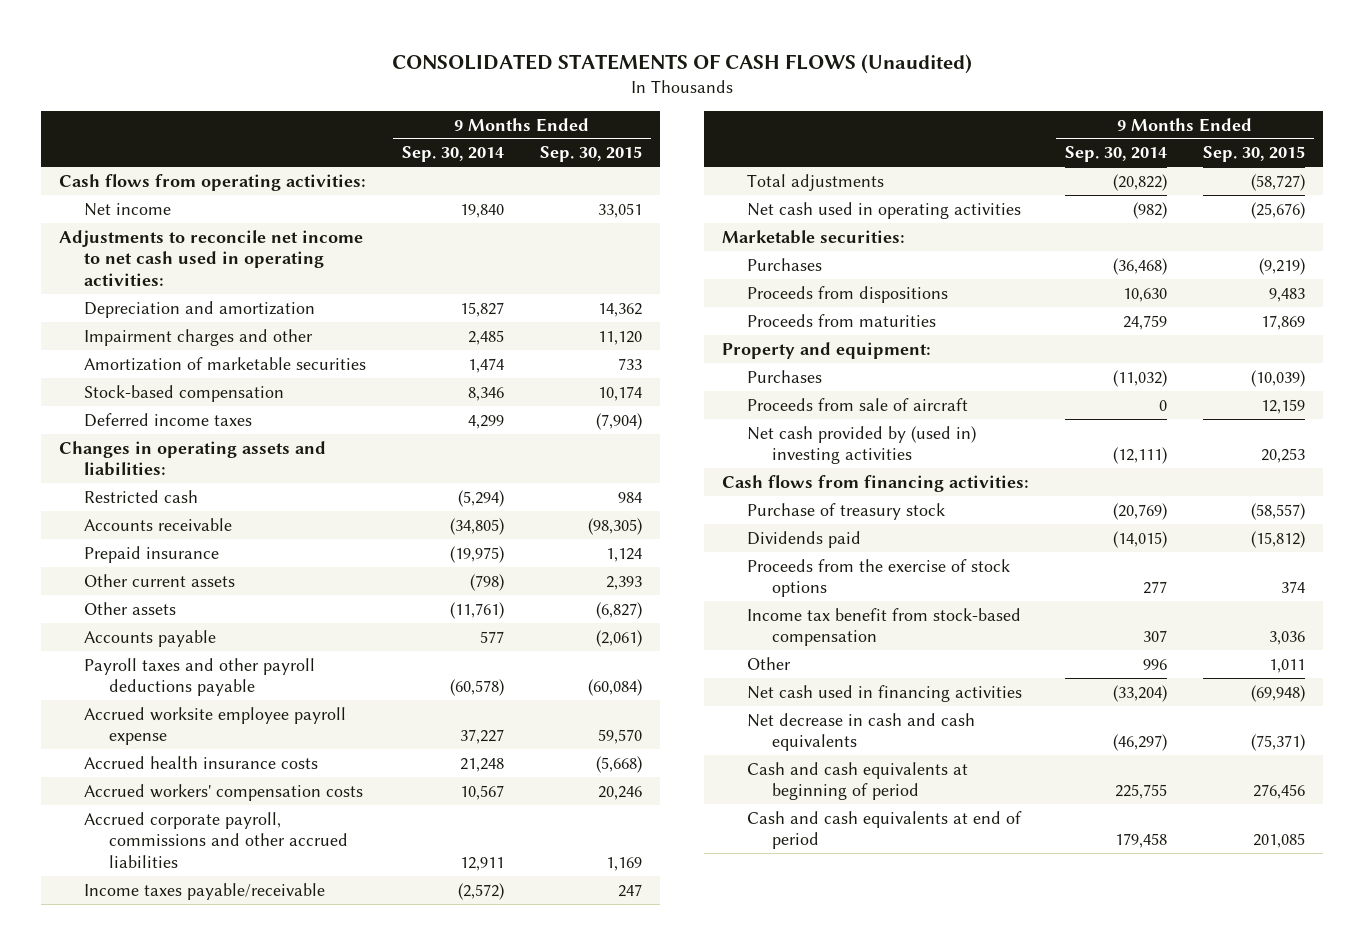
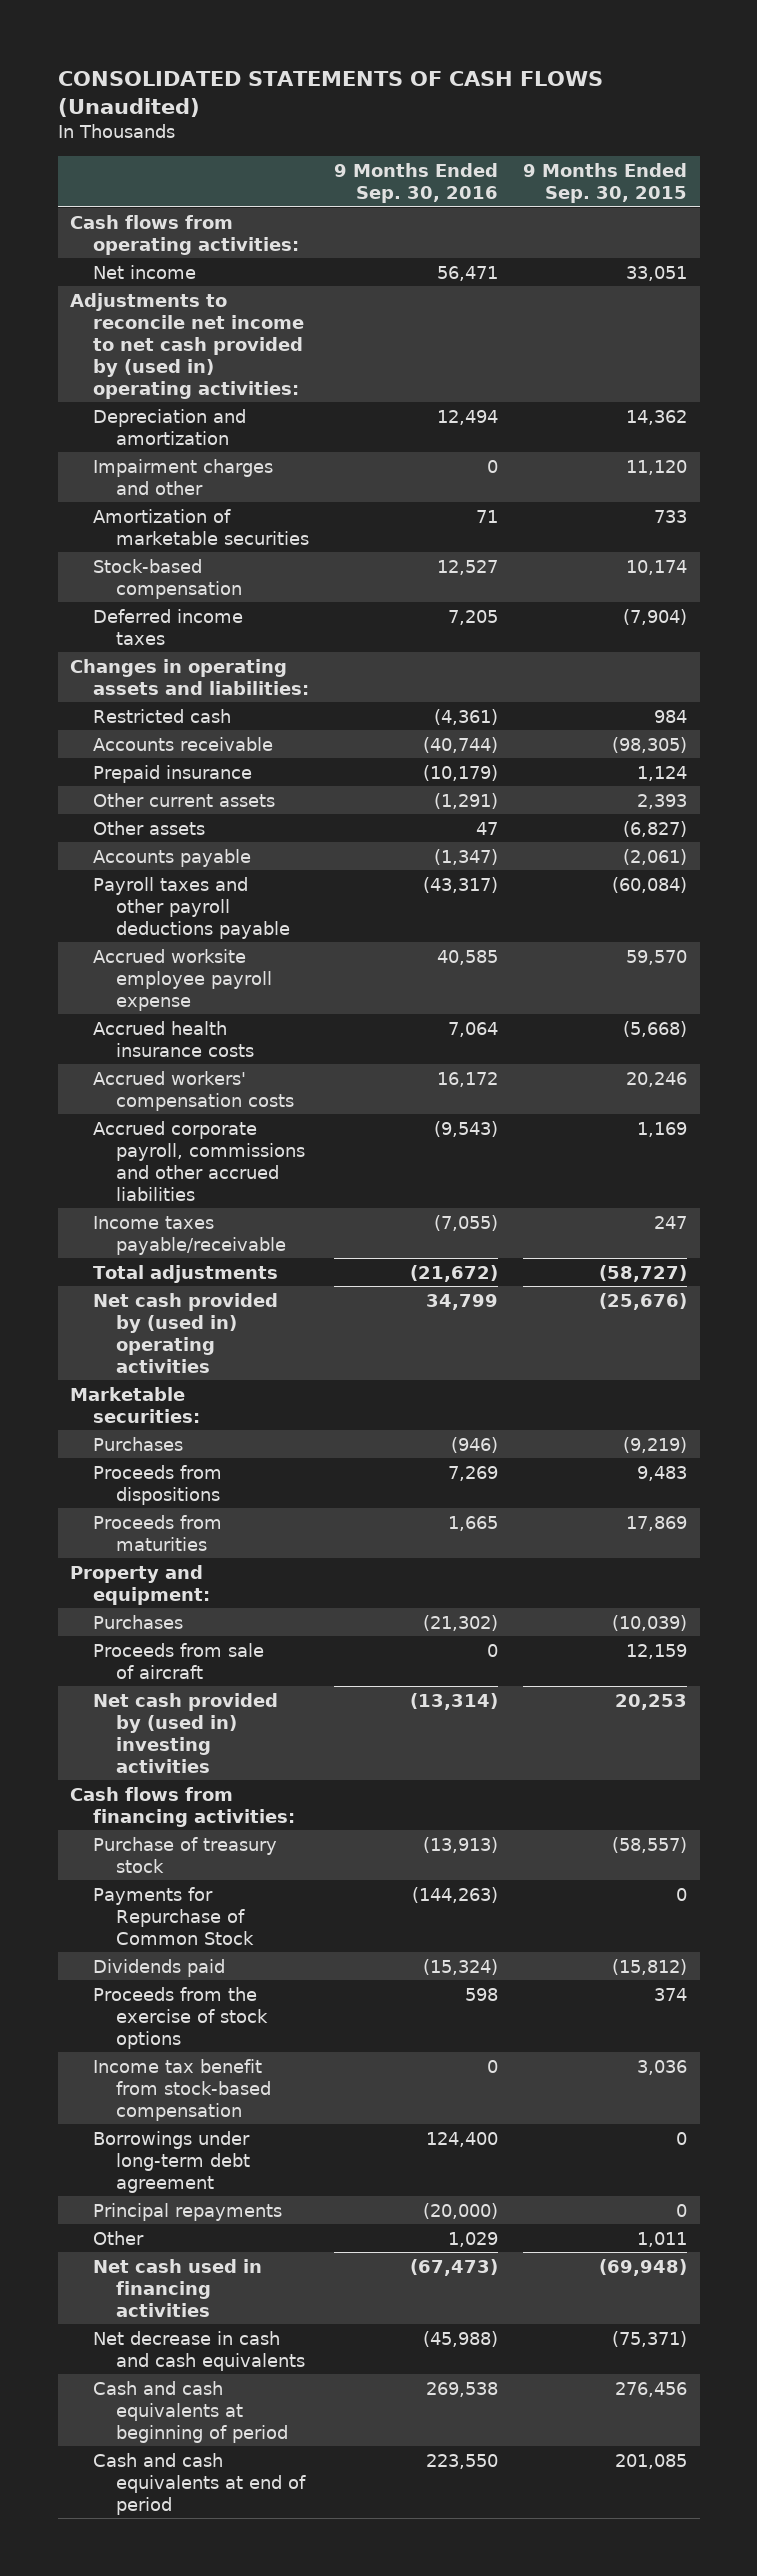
- | 9 Months Ended Sep. 30, 2014 | 9 Months Ended Sep. 30, 2015
+ | 9 Months Ended Sep. 30, 2016 | 9 Months Ended Sep. 30, 2015
- Adjustments to reconcile net income to net cash used in operating activities:
+ Adjustments to reconcile net income to net cash provided by (used in) operating activities:
- Net cash used in operating activities | (982) | (25,676)
+ Net cash provided by (used in) operating activities | 34,799 | (25,676)
+ Payments for Repurchase of Common Stock | (144,263) | 0
+ Borrowings under long-term debt agreement | 124,400 | 0
+ Principal repayments | (20,000) | 0

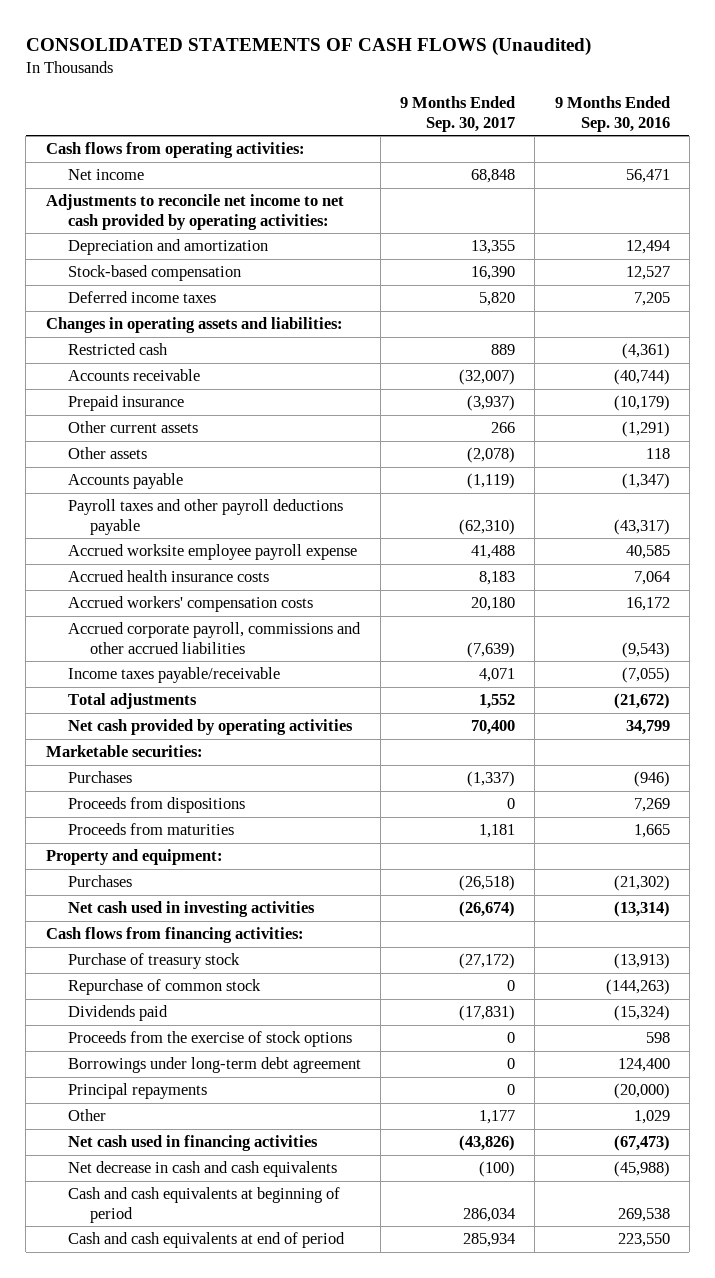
- | 9 Months Ended Sep. 30, 2016 | 9 Months Ended Sep. 30, 2015
+ | 9 Months Ended Sep. 30, 2017 | 9 Months Ended Sep. 30, 2016
- Adjustments to reconcile net income to net cash provided by (used in) operating activities:
+ Adjustments to reconcile net income to net cash provided by operating activities:
- Impairment charges and other | 0 | 11,120
- Amortization of marketable securities | 71 | 733
- Other assets | 47 | (6,827)
+ Other assets | (2,078) | 118
- Net cash provided by (used in) operating activities | 34,799 | (25,676)
+ Net cash provided by operating activities | 70,400 | 34,799
- Proceeds from sale of aircraft | 0 | 12,159
- Net cash provided by (used in) investing activities | (13,314) | 20,253
+ Net cash used in investing activities | (26,674) | (13,314)
- Payments for Repurchase of Common Stock | (144,263) | 0
+ Repurchase of common stock | 0 | (144,263)
- Income tax benefit from stock-based compensation | 0 | 3,036

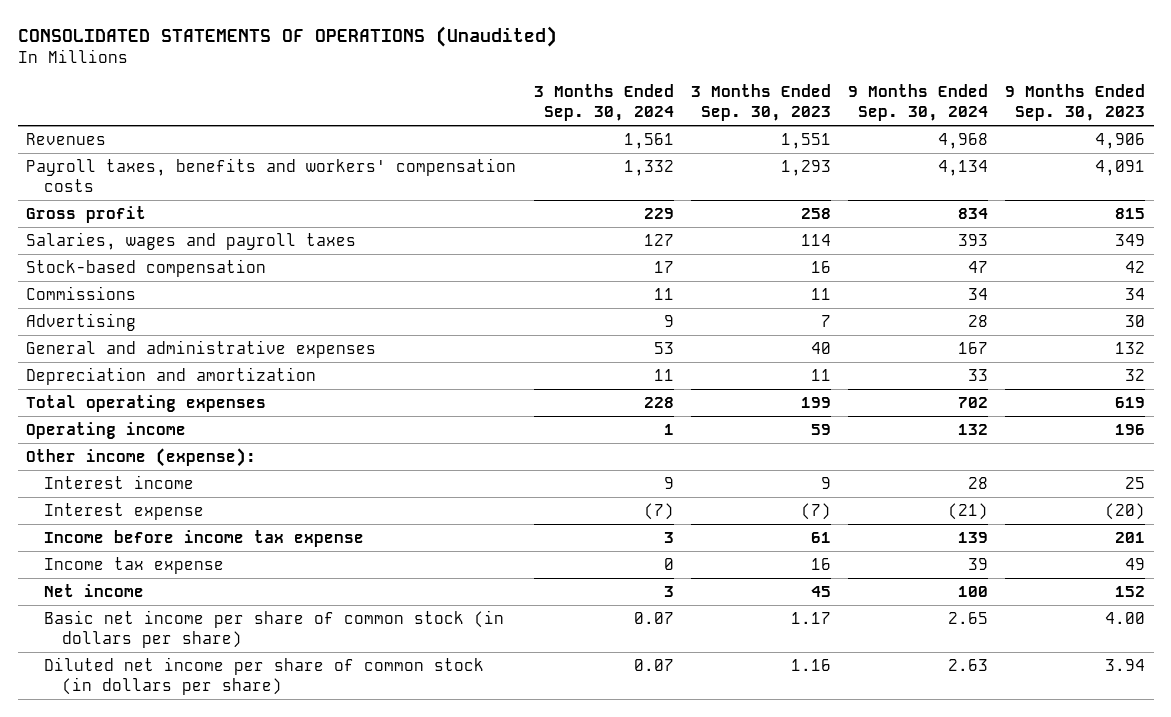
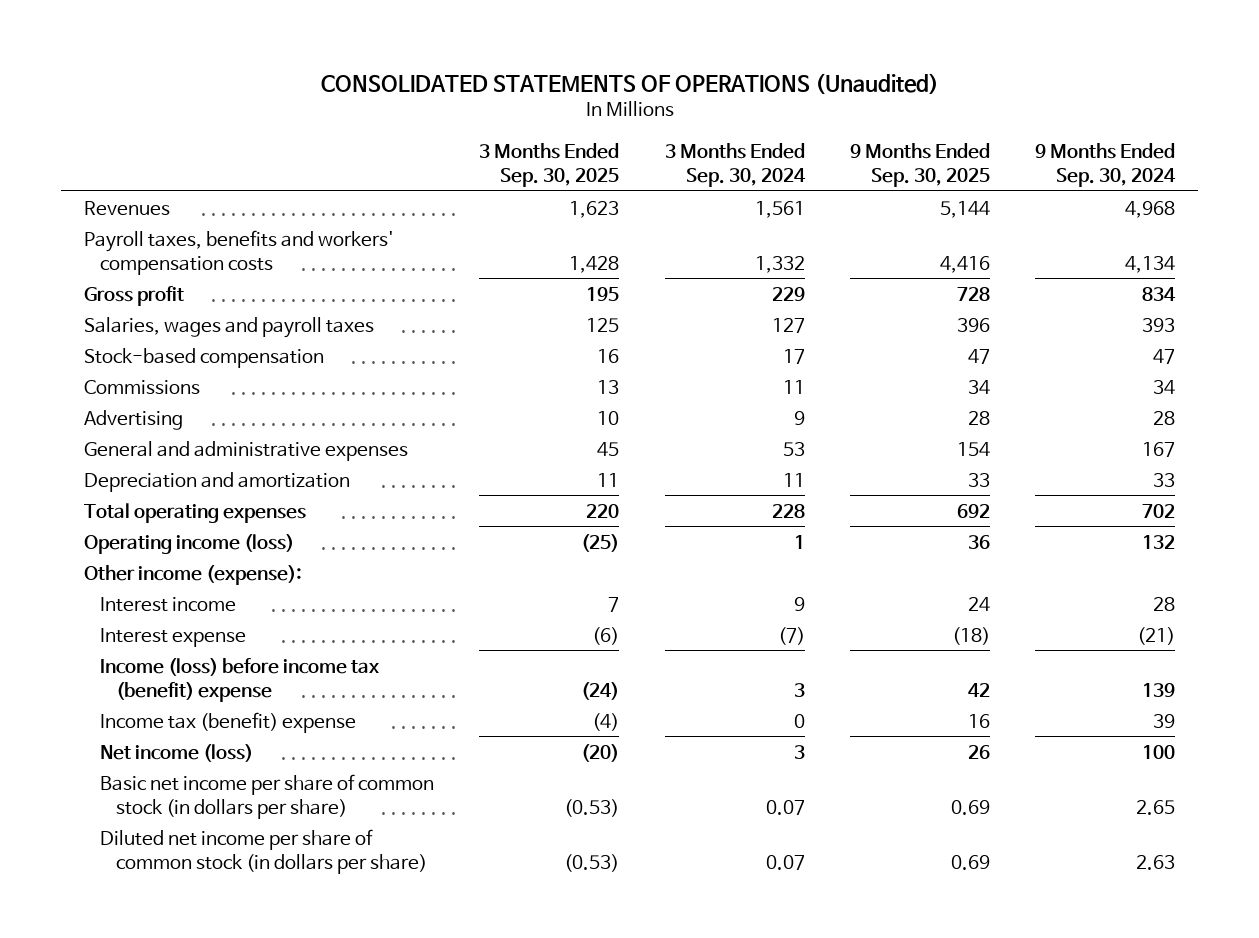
- | 3 Months Ended Sep. 30, 2024 | 3 Months Ended Sep. 30, 2023 | 9 Months Ended Sep. 30, 2024 | 9 Months Ended Sep. 30, 2023
+ | 3 Months Ended Sep. 30, 2025 | 3 Months Ended Sep. 30, 2024 | 9 Months Ended Sep. 30, 2025 | 9 Months Ended Sep. 30, 2024
- Operating income | 1 | 59 | 132 | 196
+ Operating income (loss) | (25) | 1 | 36 | 132
- Income before income tax expense | 3 | 61 | 139 | 201
- Income tax expense | 0 | 16 | 39 | 49
- Net income | 3 | 45 | 100 | 152
+ Income (loss) before income tax (benefit) expense | (24) | 3 | 42 | 139
+ Income tax (benefit) expense | (4) | 0 | 16 | 39
+ Net income (loss) | (20) | 3 | 26 | 100

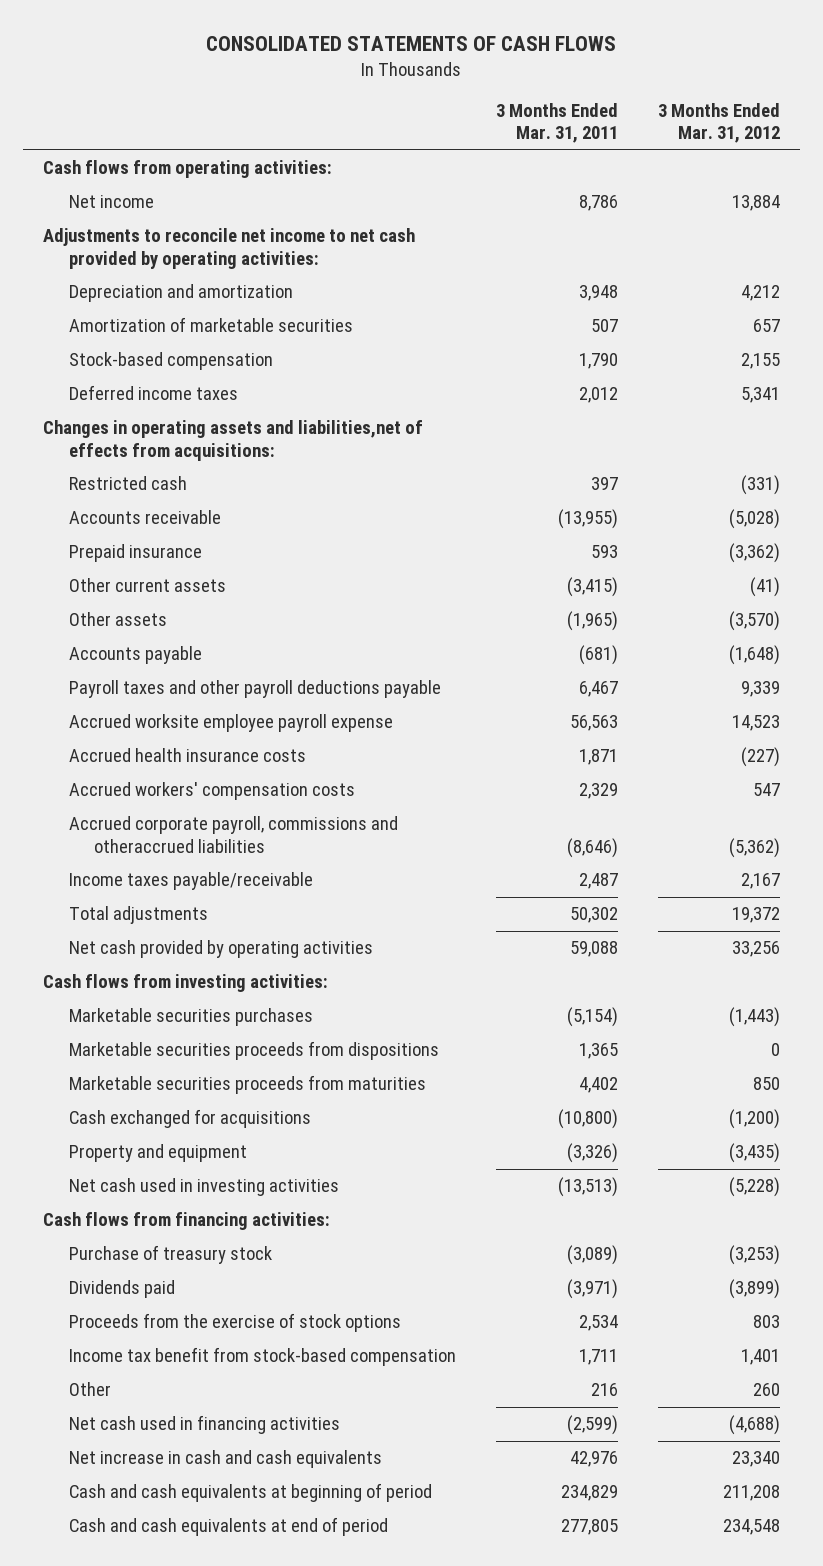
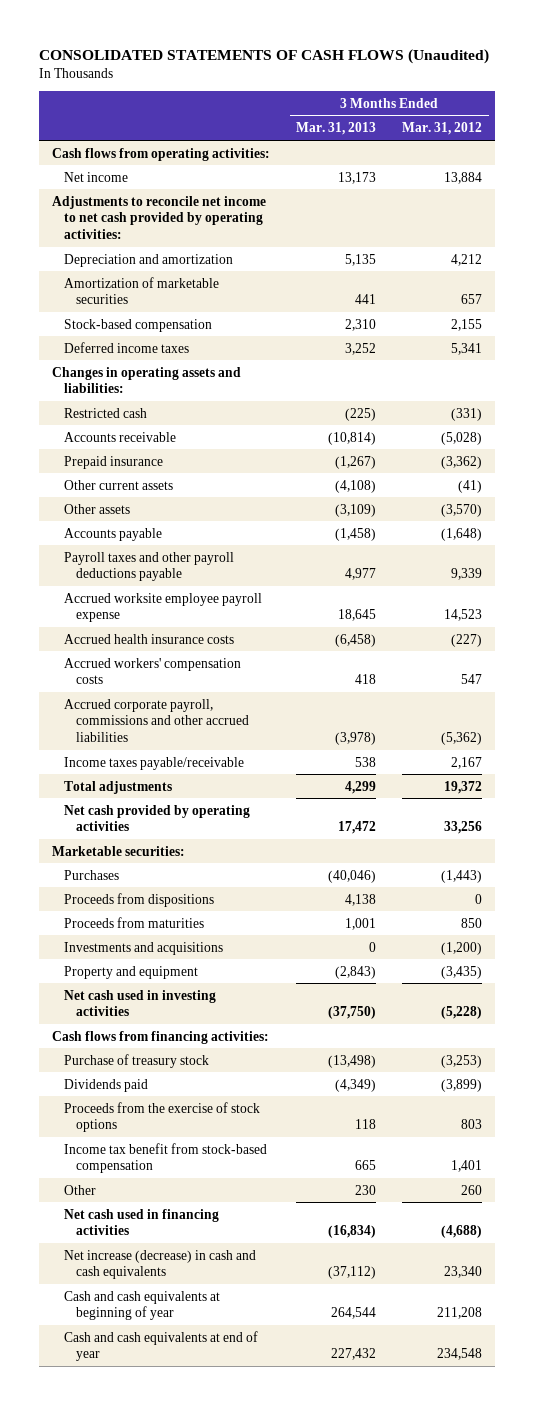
- CONSOLIDATED STATEMENTS OF CASH FLOWS
+ CONSOLIDATED STATEMENTS OF CASH FLOWS (Unaudited)
- | 3 Months Ended Mar. 31, 2011 | 3 Months Ended Mar. 31, 2012
+ | 3 Months Ended Mar. 31, 2013 | 3 Months Ended Mar. 31, 2012
- Changes in operating assets and liabilities,net of effects from acquisitions:
+ Changes in operating assets and liabilities:
- Accrued corporate payroll, commissions and otheraccrued liabilities | (8,646) | (5,362)
+ Accrued corporate payroll, commissions and other accrued liabilities | (3,978) | (5,362)
- Cash flows from investing activities:
- Marketable securities purchases | (5,154) | (1,443)
- Marketable securities proceeds from dispositions | 1,365 | 0
- Marketable securities proceeds from maturities | 4,402 | 850
- Cash exchanged for acquisitions | (10,800) | (1,200)
+ Marketable securities:
+ Purchases | (40,046) | (1,443)
+ Proceeds from dispositions | 4,138 | 0
+ Proceeds from maturities | 1,001 | 850
+ Investments and acquisitions | 0 | (1,200)
- Net increase in cash and cash equivalents | 42,976 | 23,340
- Cash and cash equivalents at beginning of period | 234,829 | 211,208
- Cash and cash equivalents at end of period | 277,805 | 234,548
+ Net increase (decrease) in cash and cash equivalents | (37,112) | 23,340
+ Cash and cash equivalents at beginning of year | 264,544 | 211,208
+ Cash and cash equivalents at end of year | 227,432 | 234,548

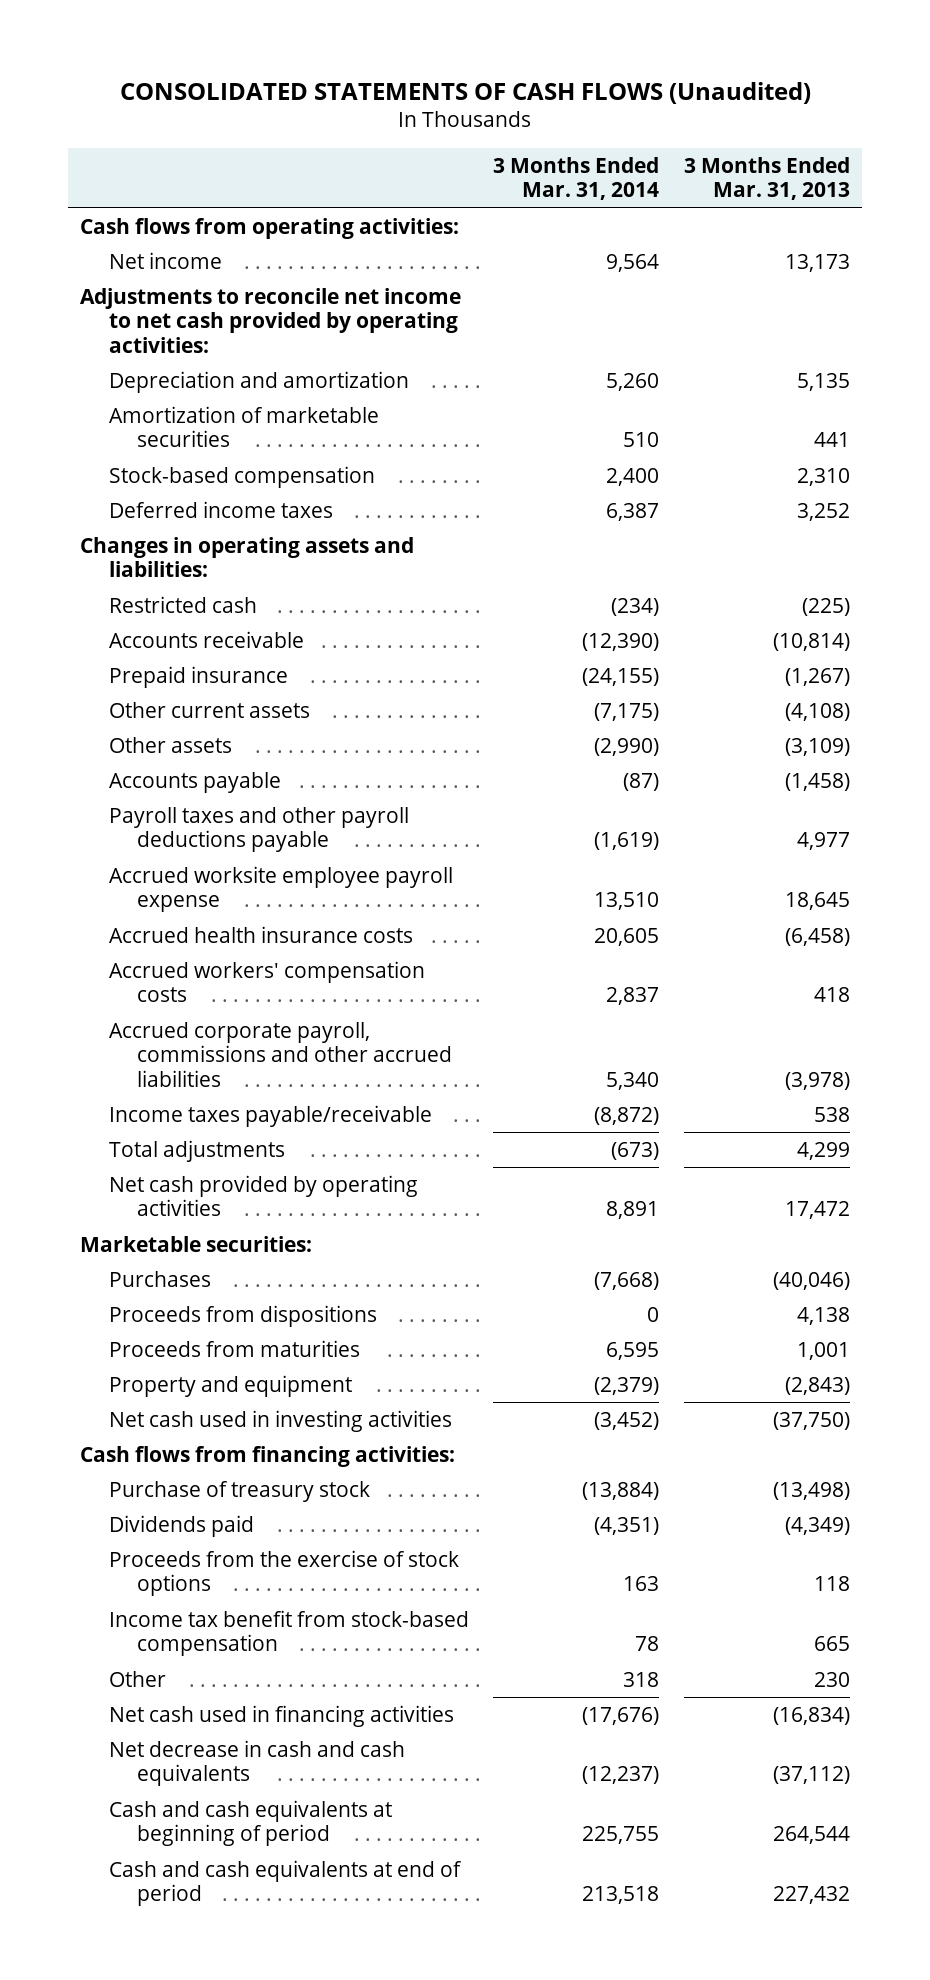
- | 3 Months Ended Mar. 31, 2013 | 3 Months Ended Mar. 31, 2012
+ | 3 Months Ended Mar. 31, 2014 | 3 Months Ended Mar. 31, 2013
- Investments and acquisitions | 0 | (1,200)
- Net increase (decrease) in cash and cash equivalents | (37,112) | 23,340
- Cash and cash equivalents at beginning of year | 264,544 | 211,208
- Cash and cash equivalents at end of year | 227,432 | 234,548
+ Net decrease in cash and cash equivalents | (12,237) | (37,112)
+ Cash and cash equivalents at beginning of period | 225,755 | 264,544
+ Cash and cash equivalents at end of period | 213,518 | 227,432

